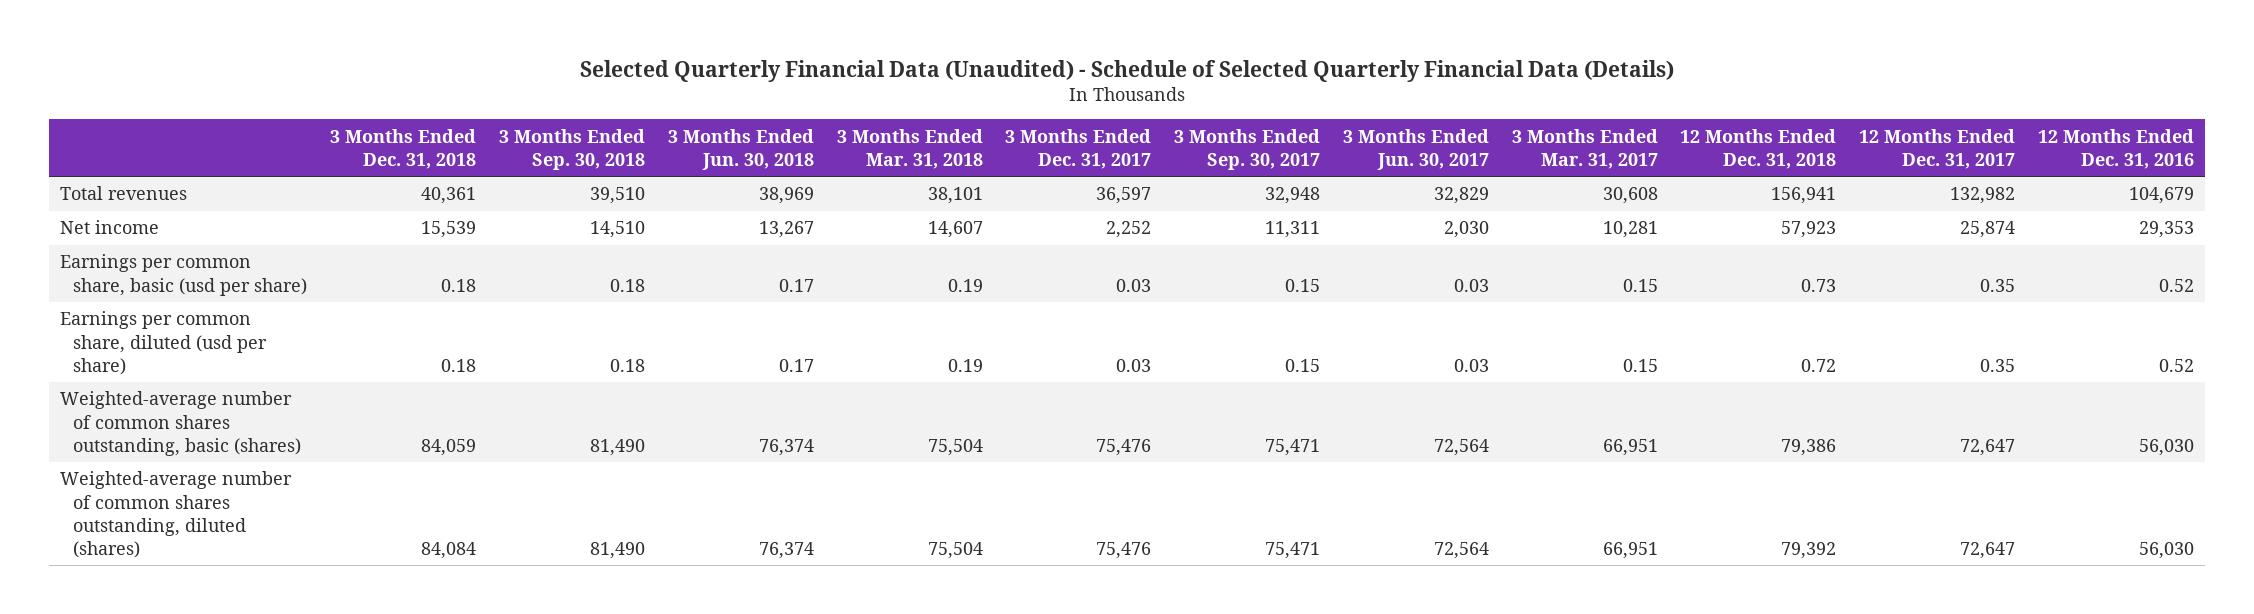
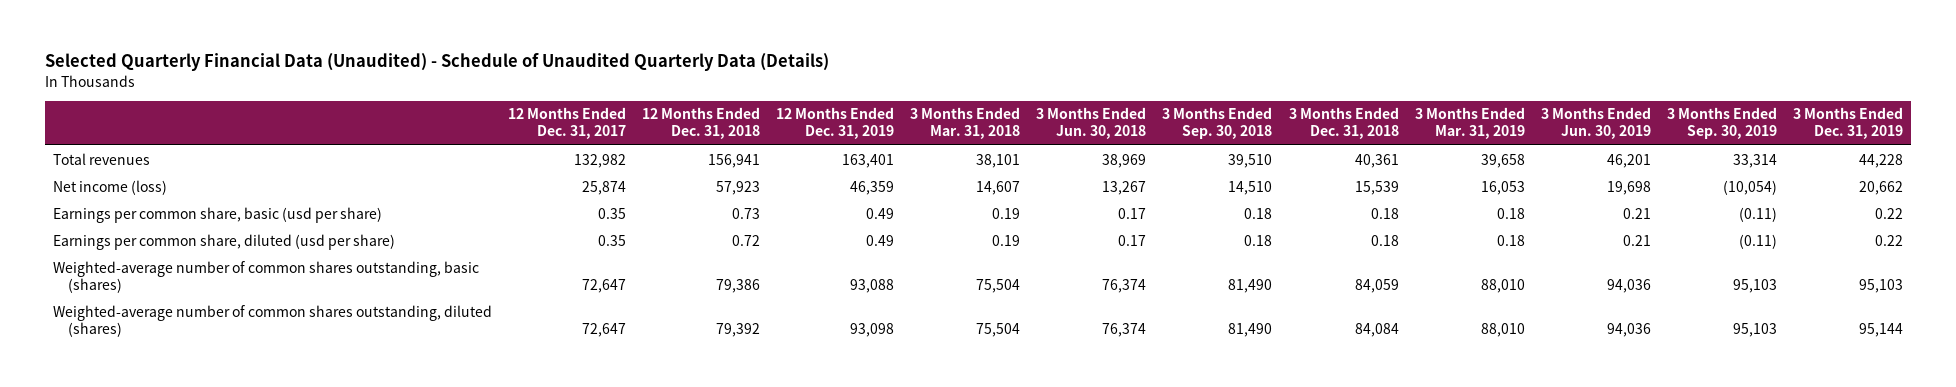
- Selected Quarterly Financial Data (Unaudited) - Schedule of Selected Quarterly Financial Data (Details)
+ Selected Quarterly Financial Data (Unaudited) - Schedule of Unaudited Quarterly Data (Details)
- | 3 Months Ended Dec. 31, 2018 | 3 Months Ended Sep. 30, 2018 | 3 Months Ended Jun. 30, 2018 | 3 Months Ended Mar. 31, 2018 | 3 Months Ended Dec. 31, 2017 | 3 Months Ended Sep. 30, 2017 | 3 Months Ended Jun. 30, 2017 | 3 Months Ended Mar. 31, 2017 | 12 Months Ended Dec. 31, 2018 | 12 Months Ended Dec. 31, 2017 | 12 Months Ended Dec. 31, 2016
+ | 12 Months Ended Dec. 31, 2017 | 12 Months Ended Dec. 31, 2018 | 12 Months Ended Dec. 31, 2019 | 3 Months Ended Mar. 31, 2018 | 3 Months Ended Jun. 30, 2018 | 3 Months Ended Sep. 30, 2018 | 3 Months Ended Dec. 31, 2018 | 3 Months Ended Mar. 31, 2019 | 3 Months Ended Jun. 30, 2019 | 3 Months Ended Sep. 30, 2019 | 3 Months Ended Dec. 31, 2019
- Net income | 15,539 | 14,510 | 13,267 | 14,607 | 2,252 | 11,311 | 2,030 | 10,281 | 57,923 | 25,874 | 29,353
+ Net income (loss) | 25,874 | 57,923 | 46,359 | 14,607 | 13,267 | 14,510 | 15,539 | 16,053 | 19,698 | (10,054) | 20,662

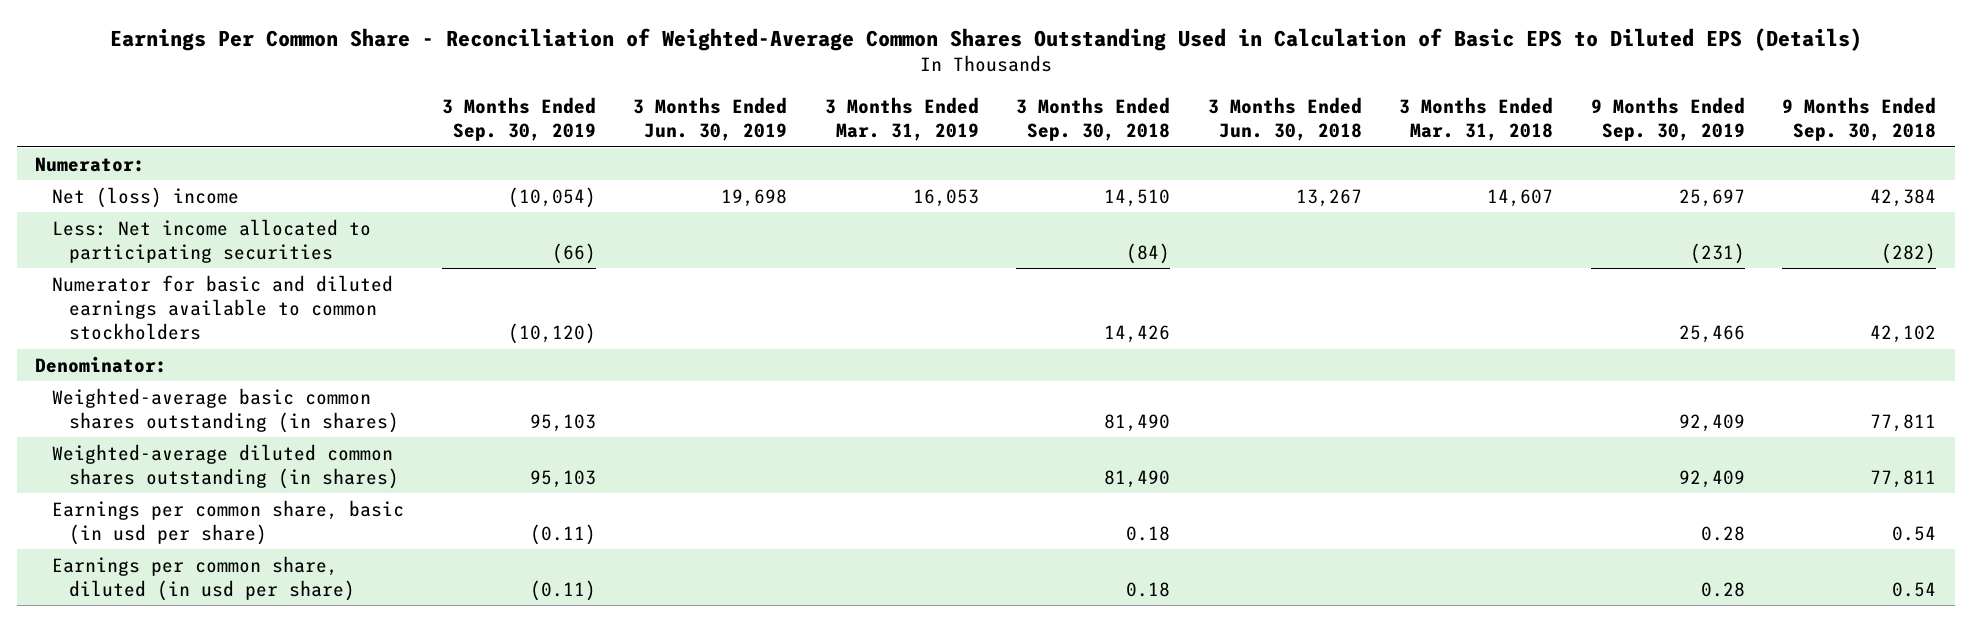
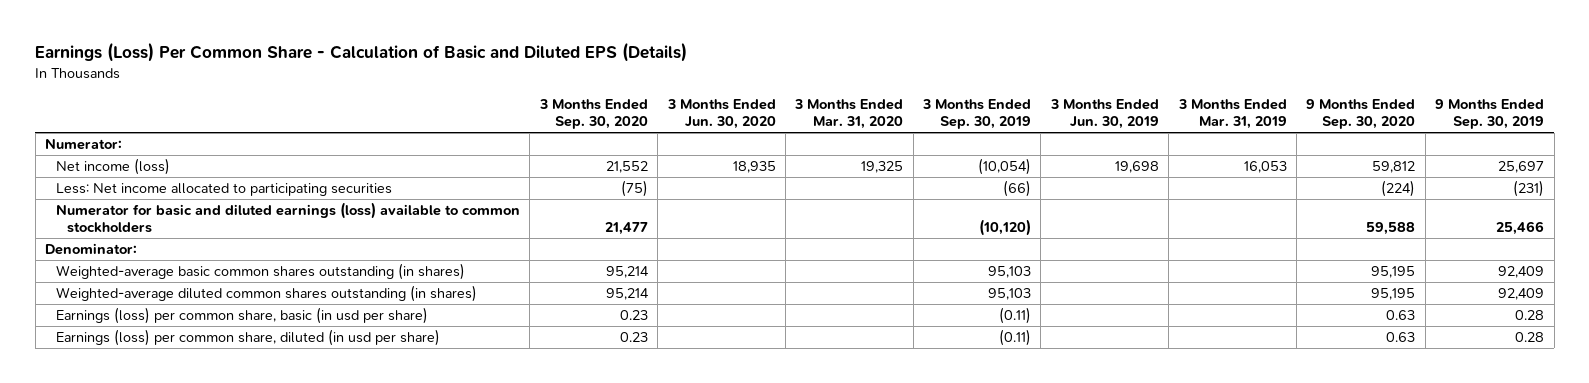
- Earnings Per Common Share - Reconciliation of Weighted-Average Common Shares Outstanding Used in Calculation of Basic EPS to Diluted EPS (Details)
+ Earnings (Loss) Per Common Share - Calculation of Basic and Diluted EPS (Details)
- | 3 Months Ended Sep. 30, 2019 | 3 Months Ended Jun. 30, 2019 | 3 Months Ended Mar. 31, 2019 | 3 Months Ended Sep. 30, 2018 | 3 Months Ended Jun. 30, 2018 | 3 Months Ended Mar. 31, 2018 | 9 Months Ended Sep. 30, 2019 | 9 Months Ended Sep. 30, 2018
+ | 3 Months Ended Sep. 30, 2020 | 3 Months Ended Jun. 30, 2020 | 3 Months Ended Mar. 31, 2020 | 3 Months Ended Sep. 30, 2019 | 3 Months Ended Jun. 30, 2019 | 3 Months Ended Mar. 31, 2019 | 9 Months Ended Sep. 30, 2020 | 9 Months Ended Sep. 30, 2019
- Net (loss) income | (10,054) | 19,698 | 16,053 | 14,510 | 13,267 | 14,607 | 25,697 | 42,384
+ Net income (loss) | 21,552 | 18,935 | 19,325 | (10,054) | 19,698 | 16,053 | 59,812 | 25,697
- Numerator for basic and diluted earnings available to common stockholders | (10,120) | | | 14,426 | | | 25,466 | 42,102
+ Numerator for basic and diluted earnings (loss) available to common stockholders | 21,477 | | | (10,120) | | | 59,588 | 25,466
- Earnings per common share, basic (in usd per share) | (0.11) | | | 0.18 | | | 0.28 | 0.54
- Earnings per common share, diluted (in usd per share) | (0.11) | | | 0.18 | | | 0.28 | 0.54
+ Earnings (loss) per common share, basic (in usd per share) | 0.23 | | | (0.11) | | | 0.63 | 0.28
+ Earnings (loss) per common share, diluted (in usd per share) | 0.23 | | | (0.11) | | | 0.63 | 0.28

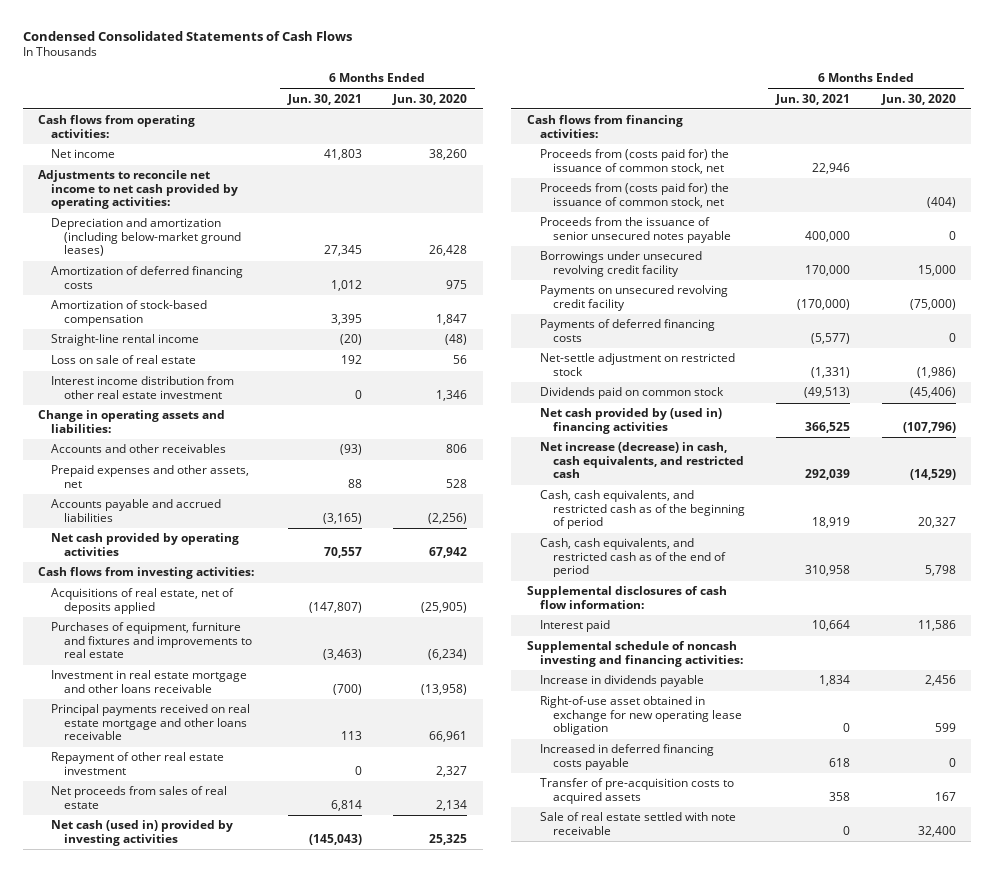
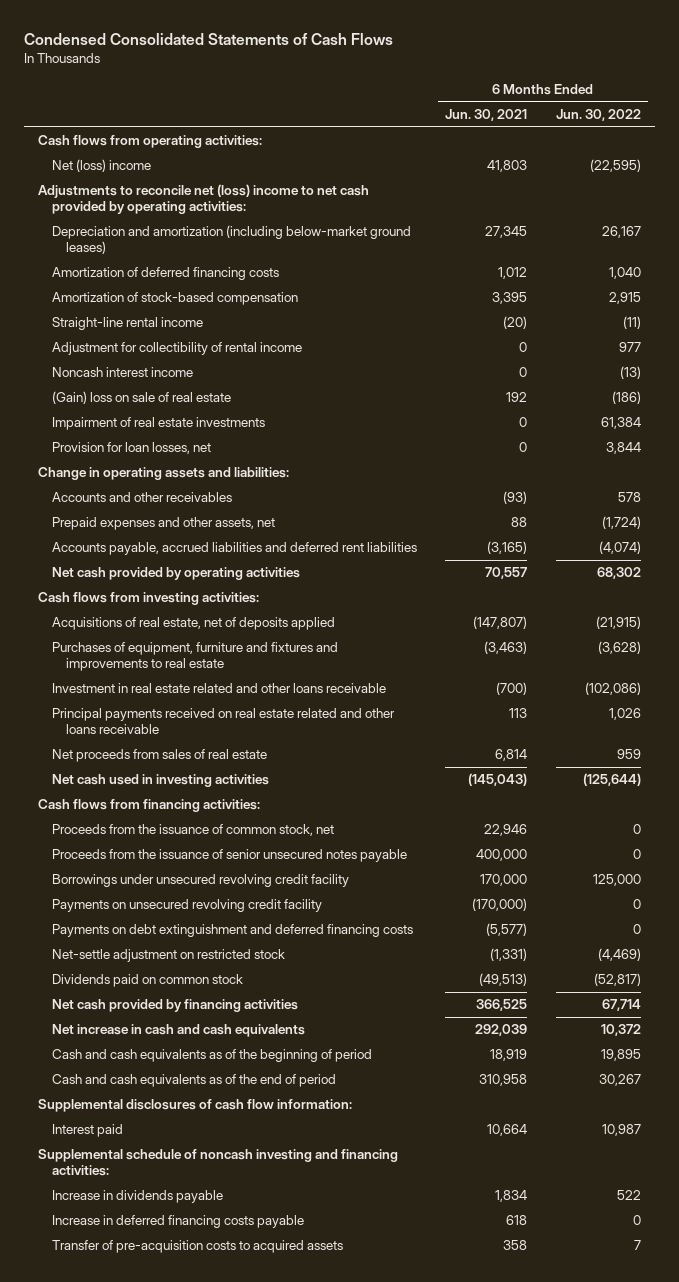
- | 6 Months Ended Jun. 30, 2021 | 6 Months Ended Jun. 30, 2020
+ | 6 Months Ended Jun. 30, 2021 | 6 Months Ended Jun. 30, 2022
- Net income | 41,803 | 38,260
- Adjustments to reconcile net income to net cash provided by operating activities:
+ Net (loss) income | 41,803 | (22,595)
+ Adjustments to reconcile net (loss) income to net cash provided by operating activities:
- Loss on sale of real estate | 192 | 56
- Interest income distribution from other real estate investment | 0 | 1,346
+ Adjustment for collectibility of rental income | 0 | 977
+ Noncash interest income | 0 | (13)
+ (Gain) loss on sale of real estate | 192 | (186)
+ Impairment of real estate investments | 0 | 61,384
+ Provision for loan losses, net | 0 | 3,844
- Accounts payable and accrued liabilities | (3,165) | (2,256)
+ Accounts payable, accrued liabilities and deferred rent liabilities | (3,165) | (4,074)
- Investment in real estate mortgage and other loans receivable | (700) | (13,958)
- Principal payments received on real estate mortgage and other loans receivable | 113 | 66,961
- Repayment of other real estate investment | 0 | 2,327
+ Investment in real estate related and other loans receivable | (700) | (102,086)
+ Principal payments received on real estate related and other loans receivable | 113 | 1,026
- Net cash (used in) provided by investing activities | (145,043) | 25,325
+ Net cash used in investing activities | (145,043) | (125,644)
- Proceeds from (costs paid for) the issuance of common stock, net | 22,946 |
- Proceeds from (costs paid for) the issuance of common stock, net | | (404)
+ Proceeds from the issuance of common stock, net | 22,946 | 0
- Payments of deferred financing costs | (5,577) | 0
+ Payments on debt extinguishment and deferred financing costs | (5,577) | 0
- Net cash provided by (used in) financing activities | 366,525 | (107,796)
- Net increase (decrease) in cash, cash equivalents, and restricted cash | 292,039 | (14,529)
- Cash, cash equivalents, and restricted cash as of the beginning of period | 18,919 | 20,327
- Cash, cash equivalents, and restricted cash as of the end of period | 310,958 | 5,798
+ Net cash provided by financing activities | 366,525 | 67,714
+ Net increase in cash and cash equivalents | 292,039 | 10,372
+ Cash and cash equivalents as of the beginning of period | 18,919 | 19,895
+ Cash and cash equivalents as of the end of period | 310,958 | 30,267
- Right-of-use asset obtained in exchange for new operating lease obligation | 0 | 599
- Increased in deferred financing costs payable | 618 | 0
+ Increase in deferred financing costs payable | 618 | 0
- Sale of real estate settled with note receivable | 0 | 32,400

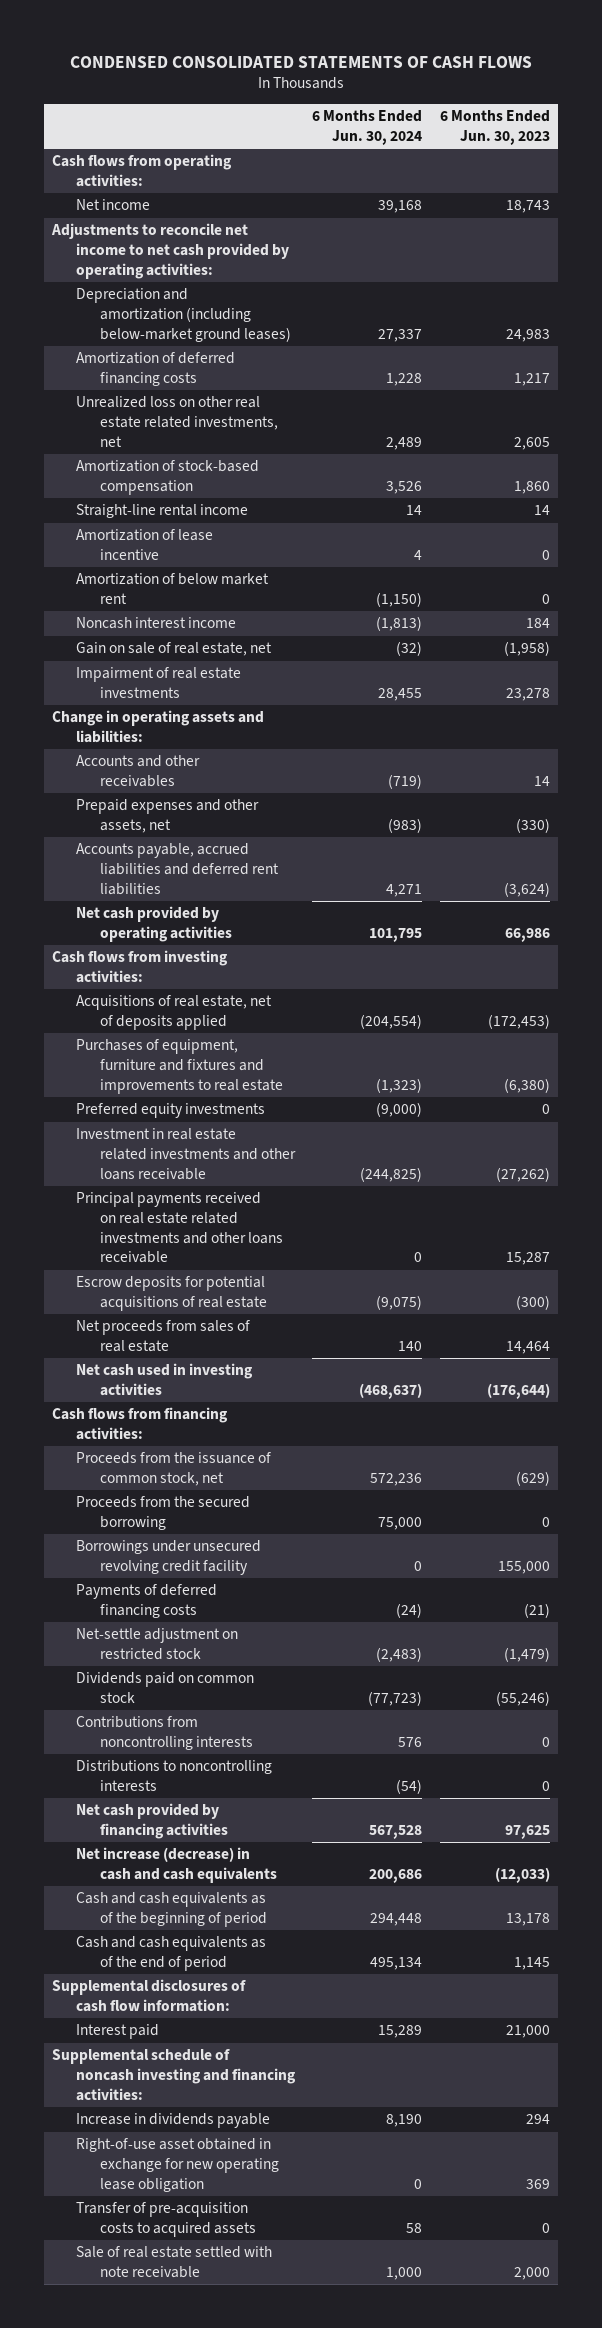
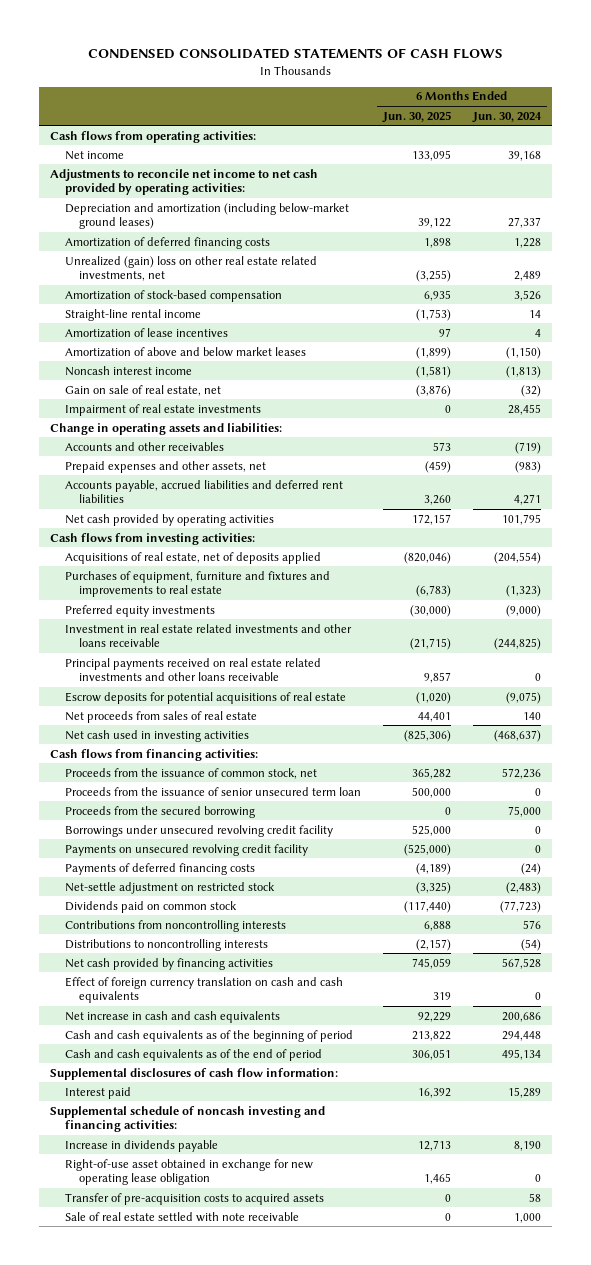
- | 6 Months Ended Jun. 30, 2024 | 6 Months Ended Jun. 30, 2023
+ | 6 Months Ended Jun. 30, 2025 | 6 Months Ended Jun. 30, 2024
- Unrealized loss on other real estate related investments, net | 2,489 | 2,605
+ Unrealized (gain) loss on other real estate related investments, net | (3,255) | 2,489
- Amortization of lease incentive | 4 | 0
- Amortization of below market rent | (1,150) | 0
+ Amortization of lease incentives | 97 | 4
+ Amortization of above and below market leases | (1,899) | (1,150)
+ Proceeds from the issuance of senior unsecured term loan | 500,000 | 0
+ Payments on unsecured revolving credit facility | (525,000) | 0
- Net increase (decrease) in cash and cash equivalents | 200,686 | (12,033)
+ Effect of foreign currency translation on cash and cash equivalents | 319 | 0
+ Net increase in cash and cash equivalents | 92,229 | 200,686

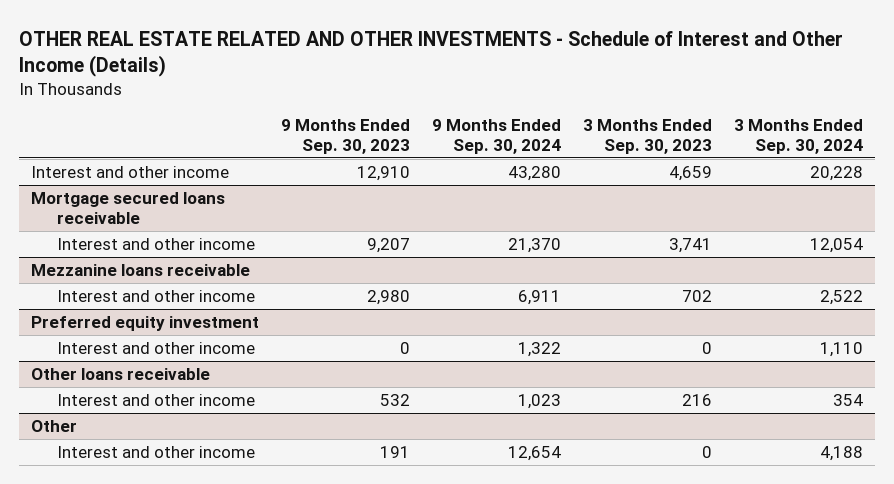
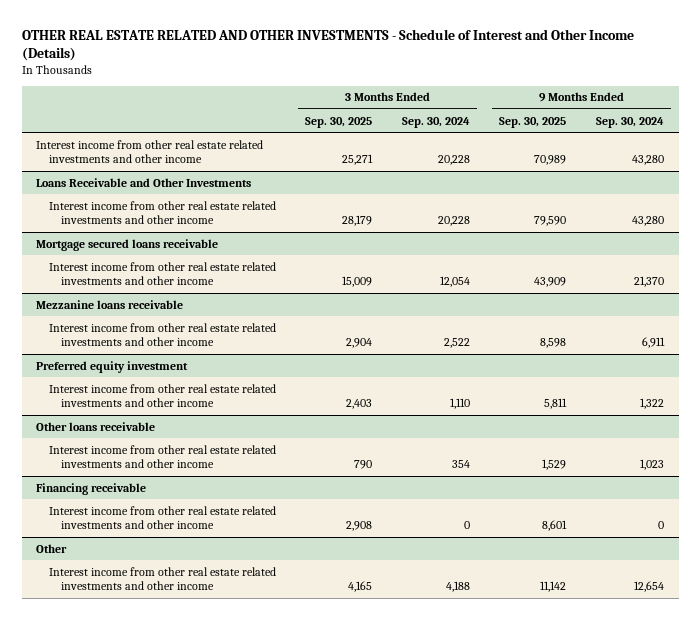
- | 9 Months Ended Sep. 30, 2023 | 9 Months Ended Sep. 30, 2024 | 3 Months Ended Sep. 30, 2023 | 3 Months Ended Sep. 30, 2024
+ | 3 Months Ended Sep. 30, 2025 | 3 Months Ended Sep. 30, 2024 | 9 Months Ended Sep. 30, 2025 | 9 Months Ended Sep. 30, 2024
- Interest and other income | 12,910 | 43,280 | 4,659 | 20,228
+ Interest income from other real estate related investments and other income | 25,271 | 20,228 | 70,989 | 43,280
+ Loans Receivable and Other Investments
+ Interest income from other real estate related investments and other income | 28,179 | 20,228 | 79,590 | 43,280
@ Mortgage secured loans receivable
- Interest and other income | 9,207 | 21,370 | 3,741 | 12,054
+ Interest income from other real estate related investments and other income | 15,009 | 12,054 | 43,909 | 21,370
@ Mezzanine loans receivable
- Interest and other income | 2,980 | 6,911 | 702 | 2,522
+ Interest income from other real estate related investments and other income | 2,904 | 2,522 | 8,598 | 6,911
@ Preferred equity investment
- Interest and other income | 0 | 1,322 | 0 | 1,110
+ Interest income from other real estate related investments and other income | 2,403 | 1,110 | 5,811 | 1,322
@ Other loans receivable
- Interest and other income | 532 | 1,023 | 216 | 354
+ Interest income from other real estate related investments and other income | 790 | 354 | 1,529 | 1,023
+ Financing receivable
+ Interest income from other real estate related investments and other income | 2,908 | 0 | 8,601 | 0
@ Other
- Interest and other income | 191 | 12,654 | 0 | 4,188
+ Interest income from other real estate related investments and other income | 4,165 | 4,188 | 11,142 | 12,654

